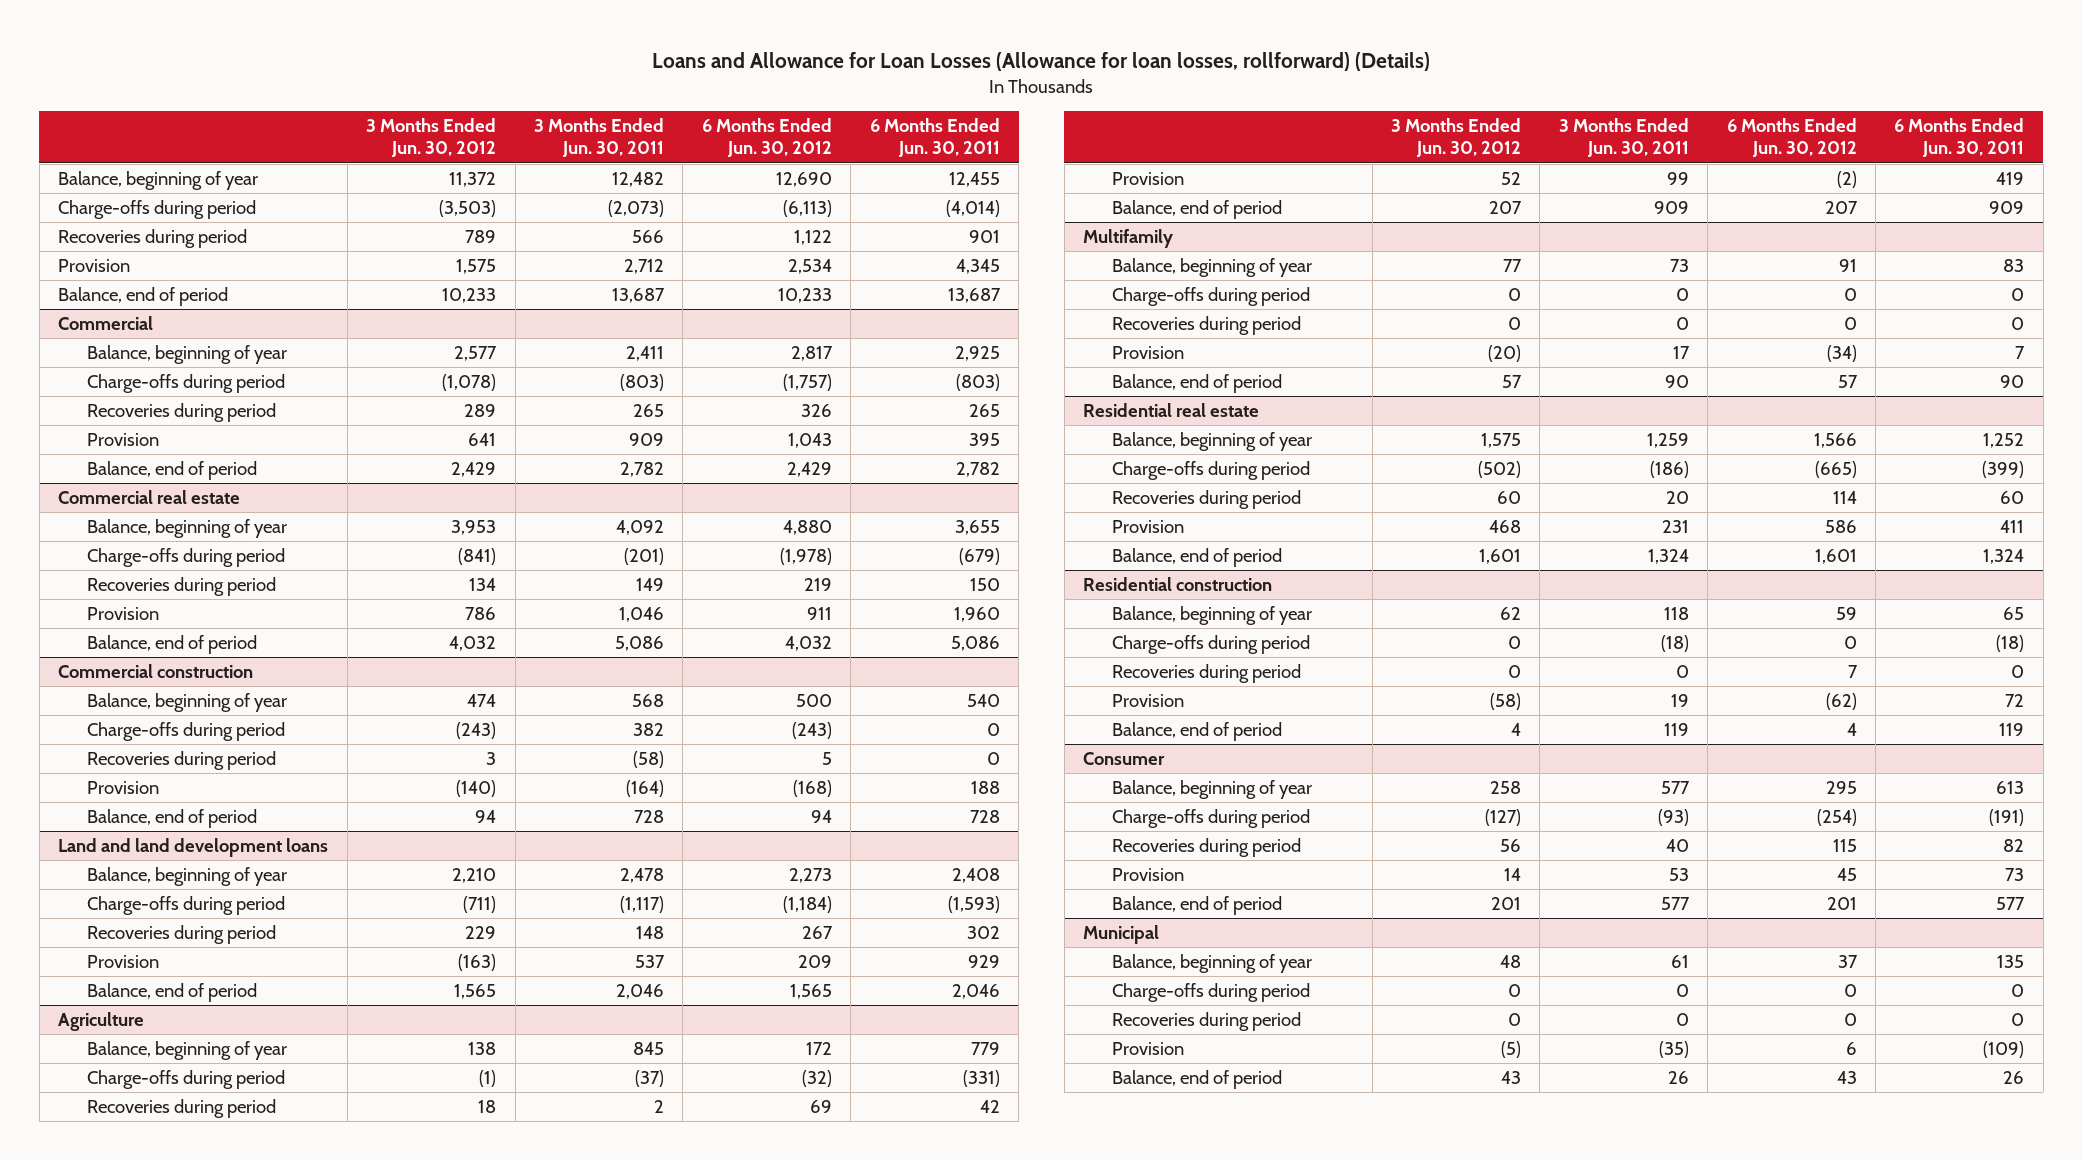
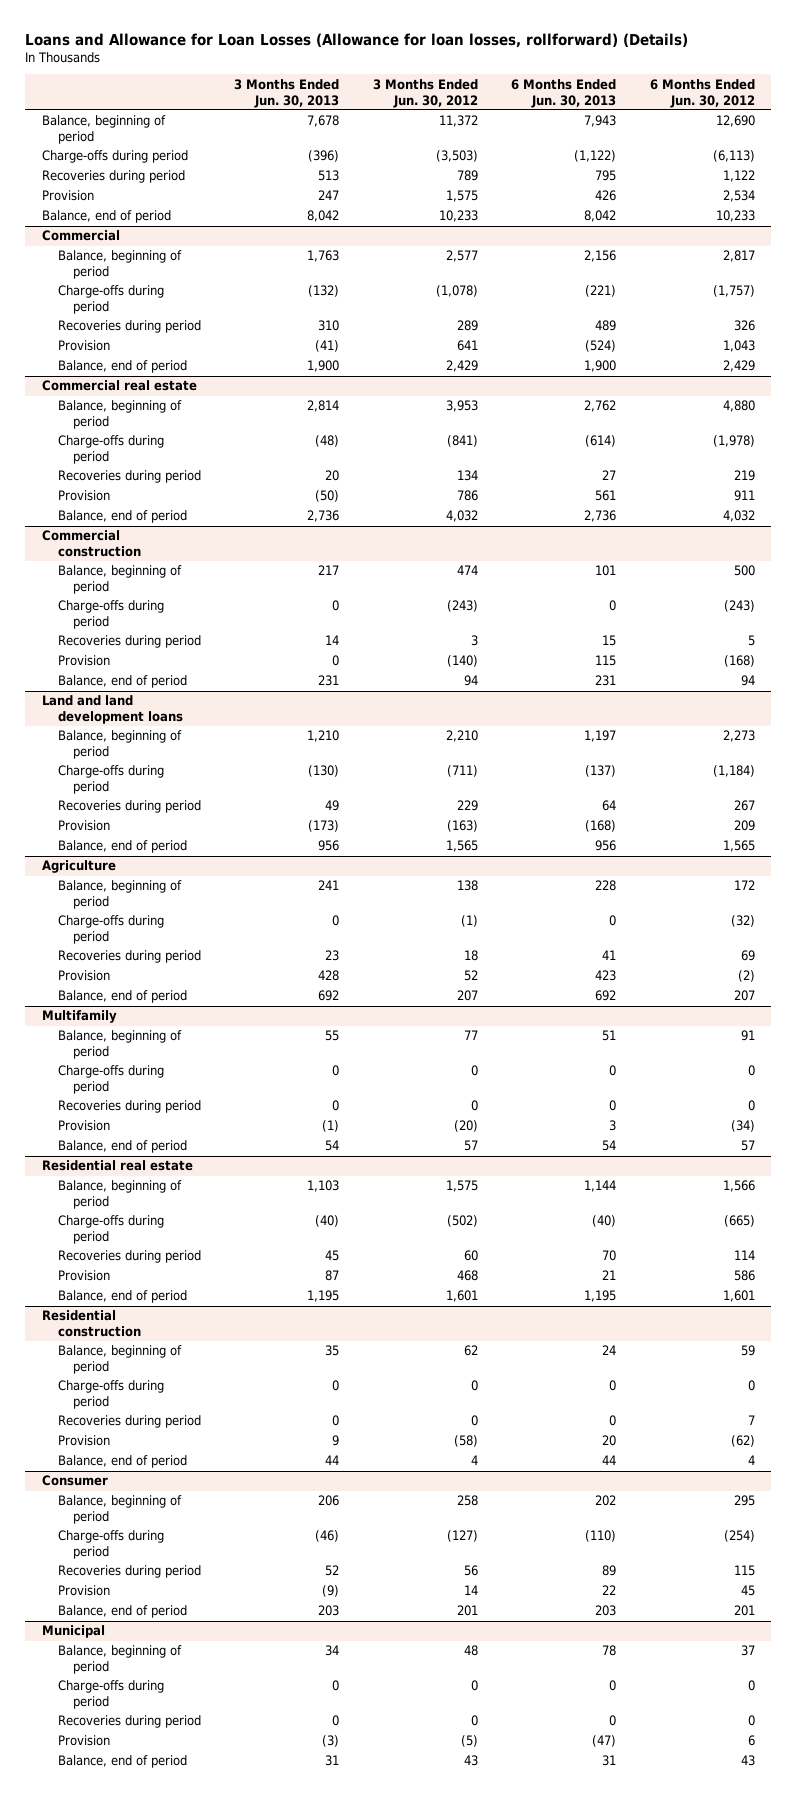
- | 3 Months Ended Jun. 30, 2012 | 3 Months Ended Jun. 30, 2011 | 6 Months Ended Jun. 30, 2012 | 6 Months Ended Jun. 30, 2011
+ | 3 Months Ended Jun. 30, 2013 | 3 Months Ended Jun. 30, 2012 | 6 Months Ended Jun. 30, 2013 | 6 Months Ended Jun. 30, 2012
- Balance, beginning of year | 11,372 | 12,482 | 12,690 | 12,455
+ Balance, beginning of period | 7,678 | 11,372 | 7,943 | 12,690
@ Commercial
- Balance, beginning of year | 2,577 | 2,411 | 2,817 | 2,925
+ Balance, beginning of period | 1,763 | 2,577 | 2,156 | 2,817
@ Commercial real estate
- Balance, beginning of year | 3,953 | 4,092 | 4,880 | 3,655
+ Balance, beginning of period | 2,814 | 3,953 | 2,762 | 4,880
@ Commercial construction
- Balance, beginning of year | 474 | 568 | 500 | 540
+ Balance, beginning of period | 217 | 474 | 101 | 500
@ Land and land development loans
- Balance, beginning of year | 2,210 | 2,478 | 2,273 | 2,408
+ Balance, beginning of period | 1,210 | 2,210 | 1,197 | 2,273
@ Agriculture
- Balance, beginning of year | 138 | 845 | 172 | 779
+ Balance, beginning of period | 241 | 138 | 228 | 172
@ Multifamily
- Balance, beginning of year | 77 | 73 | 91 | 83
+ Balance, beginning of period | 55 | 77 | 51 | 91
@ Residential real estate
- Balance, beginning of year | 1,575 | 1,259 | 1,566 | 1,252
+ Balance, beginning of period | 1,103 | 1,575 | 1,144 | 1,566
@ Residential construction
- Balance, beginning of year | 62 | 118 | 59 | 65
+ Balance, beginning of period | 35 | 62 | 24 | 59
@ Consumer
- Balance, beginning of year | 258 | 577 | 295 | 613
+ Balance, beginning of period | 206 | 258 | 202 | 295
@ Municipal
- Balance, beginning of year | 48 | 61 | 37 | 135
+ Balance, beginning of period | 34 | 48 | 78 | 37

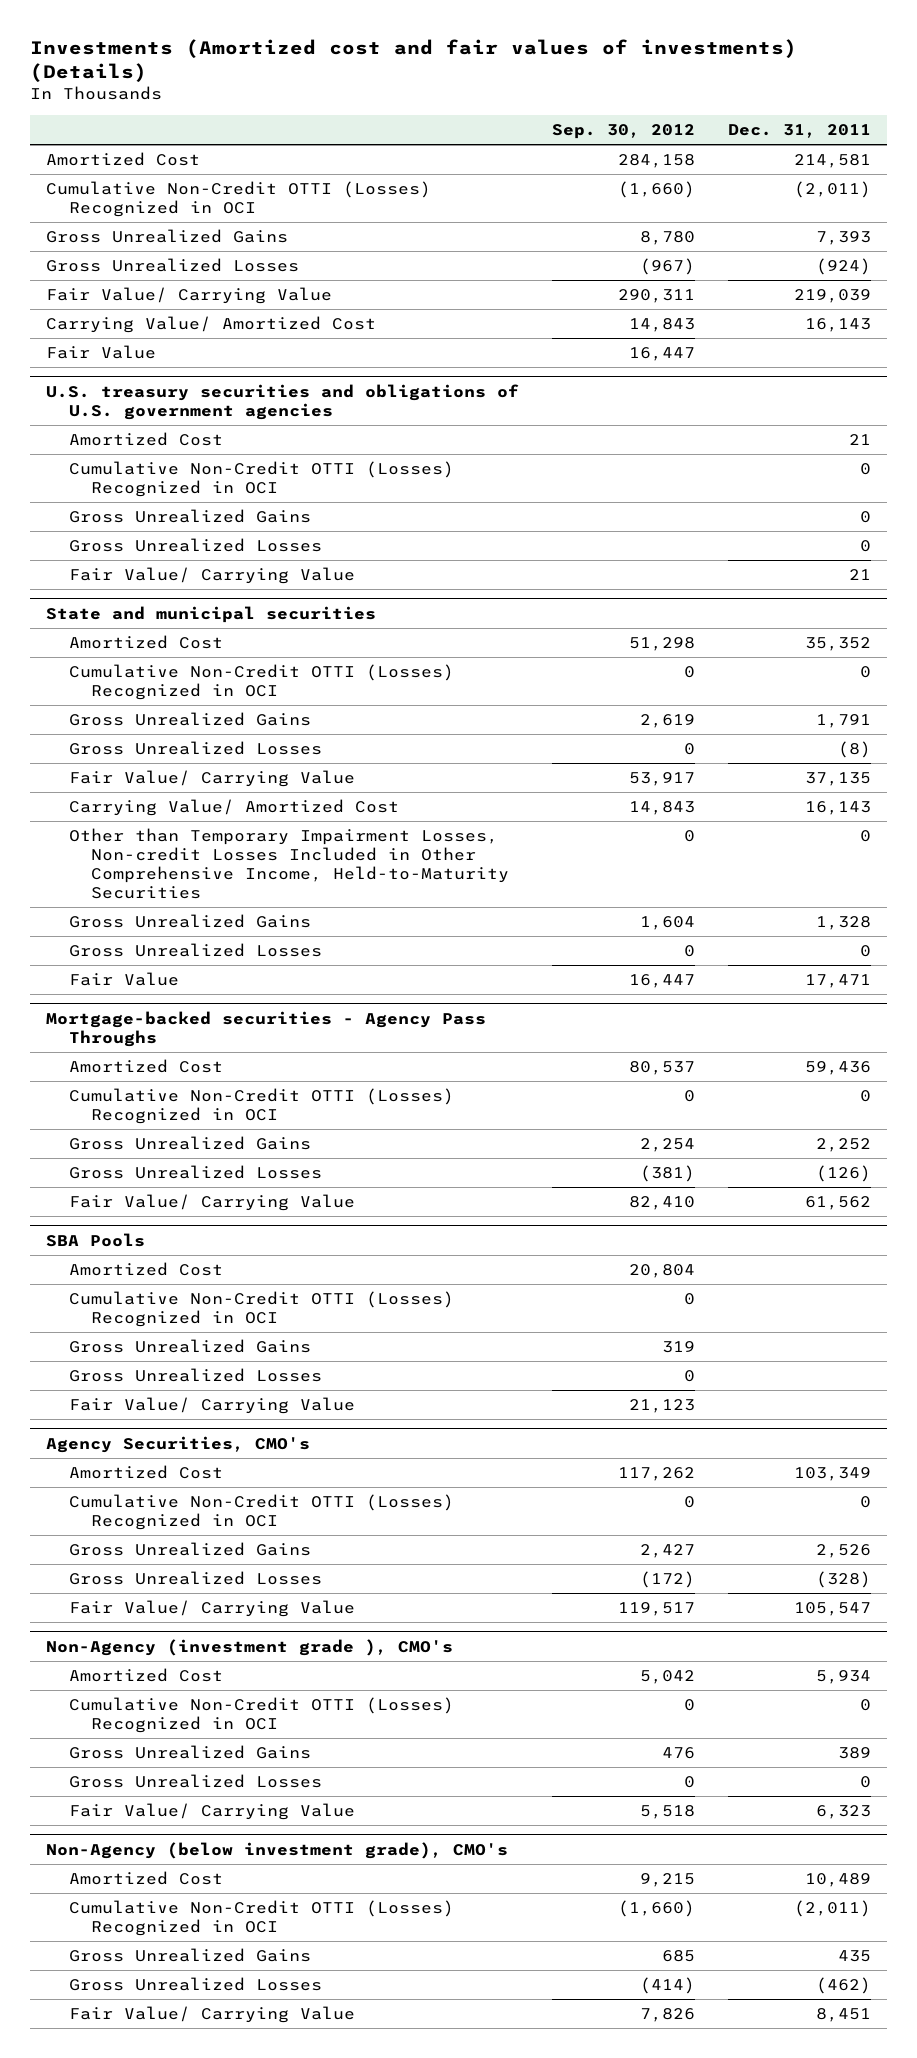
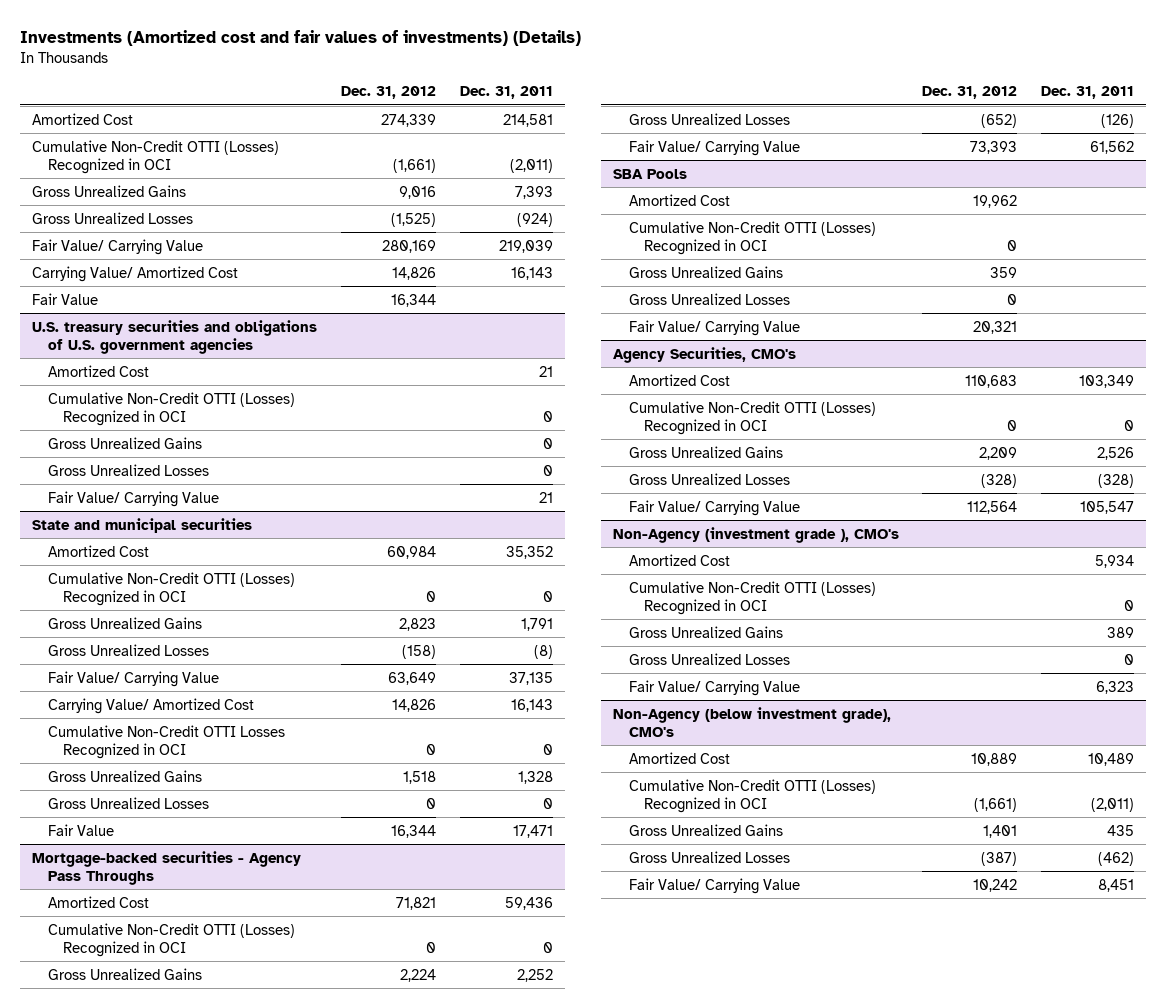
- | Sep. 30, 2012 | Dec. 31, 2011
+ | Dec. 31, 2012 | Dec. 31, 2011
@ State and municipal securities
- Other than Temporary Impairment Losses, Non-credit Losses Included in Other Comprehensive Income, Held-to-Maturity Securities | 0 | 0
+ Cumulative Non-Credit OTTI Losses Recognized in OCI | 0 | 0

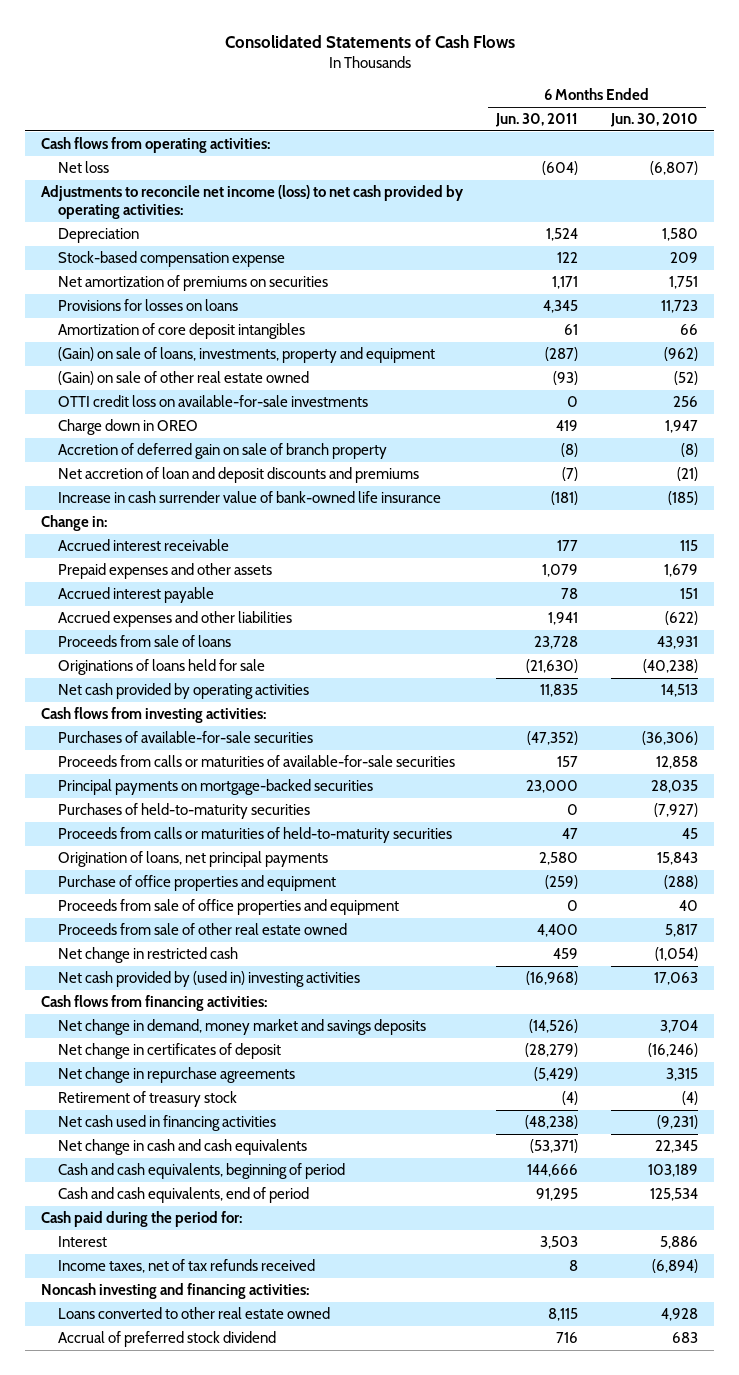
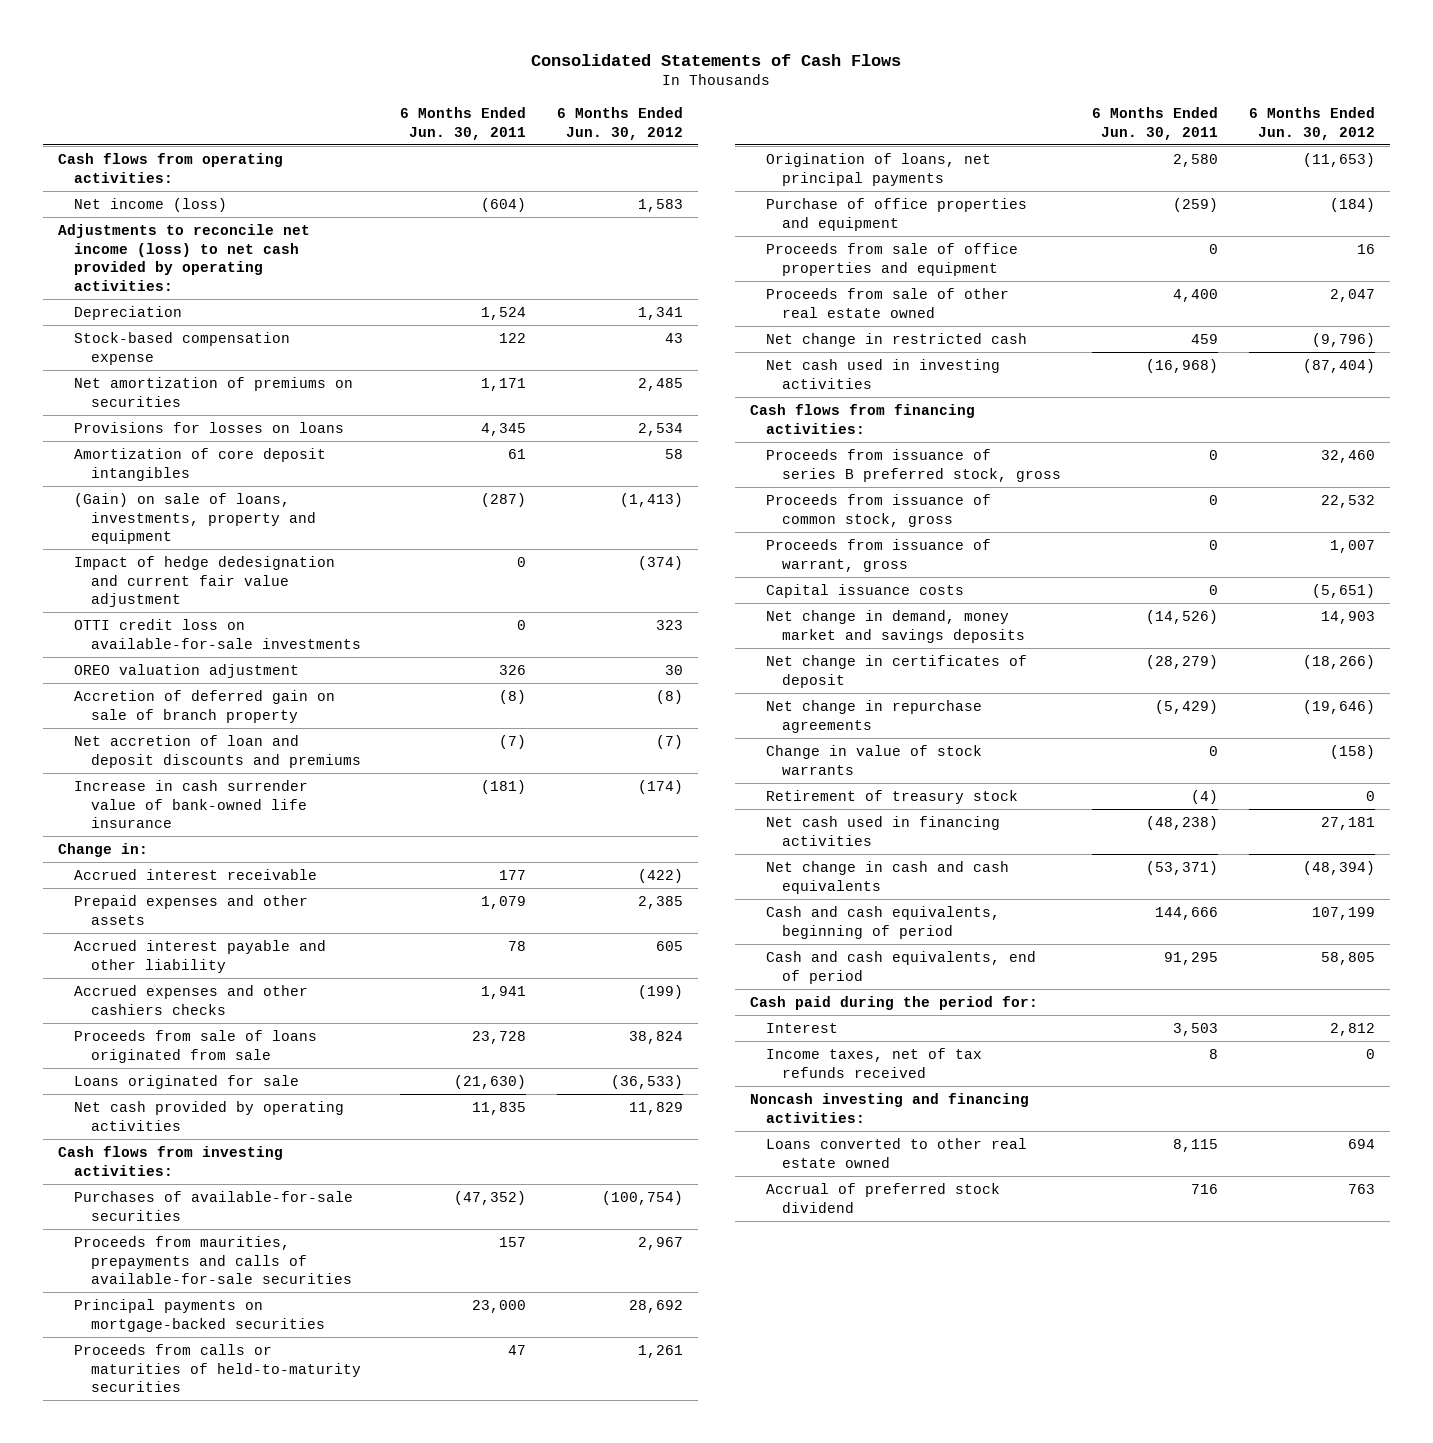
- | 6 Months Ended Jun. 30, 2011 | 6 Months Ended Jun. 30, 2010
+ | 6 Months Ended Jun. 30, 2011 | 6 Months Ended Jun. 30, 2012
- Net loss | (604) | (6,807)
+ Net income (loss) | (604) | 1,583
- (Gain) on sale of other real estate owned | (93) | (52)
+ Impact of hedge dedesignation and current fair value adjustment | 0 | (374)
- Charge down in OREO | 419 | 1,947
+ OREO valuation adjustment | 326 | 30
- Accrued interest payable | 78 | 151
- Accrued expenses and other liabilities | 1,941 | (622)
- Proceeds from sale of loans | 23,728 | 43,931
- Originations of loans held for sale | (21,630) | (40,238)
+ Accrued interest payable and other liability | 78 | 605
+ Accrued expenses and other cashiers checks | 1,941 | (199)
+ Proceeds from sale of loans originated from sale | 23,728 | 38,824
+ Loans originated for sale | (21,630) | (36,533)
- Proceeds from calls or maturities of available-for-sale securities | 157 | 12,858
+ Proceeds from maurities, prepayments and calls of available-for-sale securities | 157 | 2,967
- Purchases of held-to-maturity securities | 0 | (7,927)
- Net cash provided by (used in) investing activities | (16,968) | 17,063
+ Net cash used in investing activities | (16,968) | (87,404)
+ Proceeds from issuance of series B preferred stock, gross | 0 | 32,460
+ Proceeds from issuance of common stock, gross | 0 | 22,532
+ Proceeds from issuance of warrant, gross | 0 | 1,007
+ Capital issuance costs | 0 | (5,651)
+ Change in value of stock warrants | 0 | (158)

